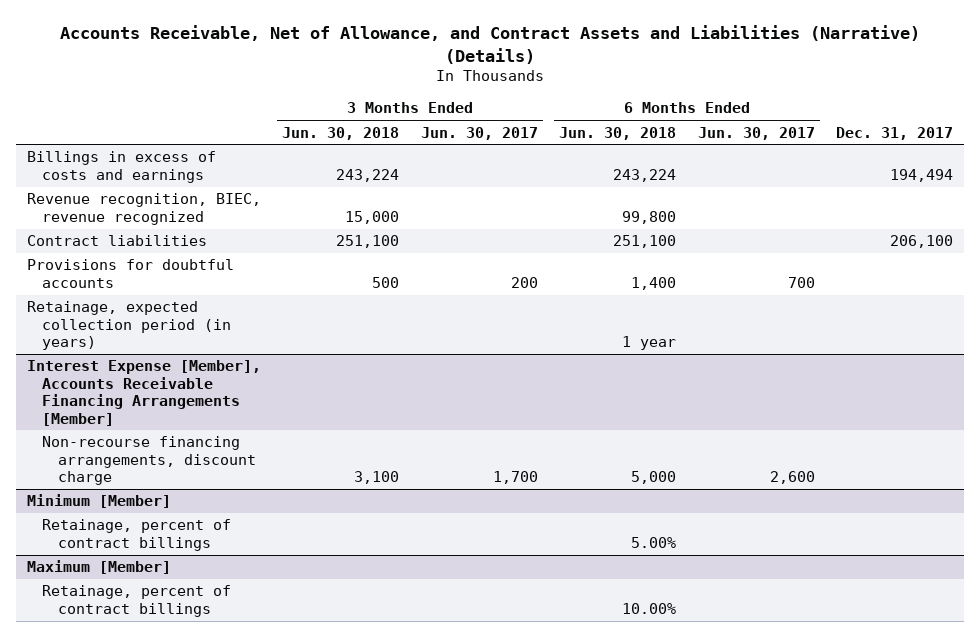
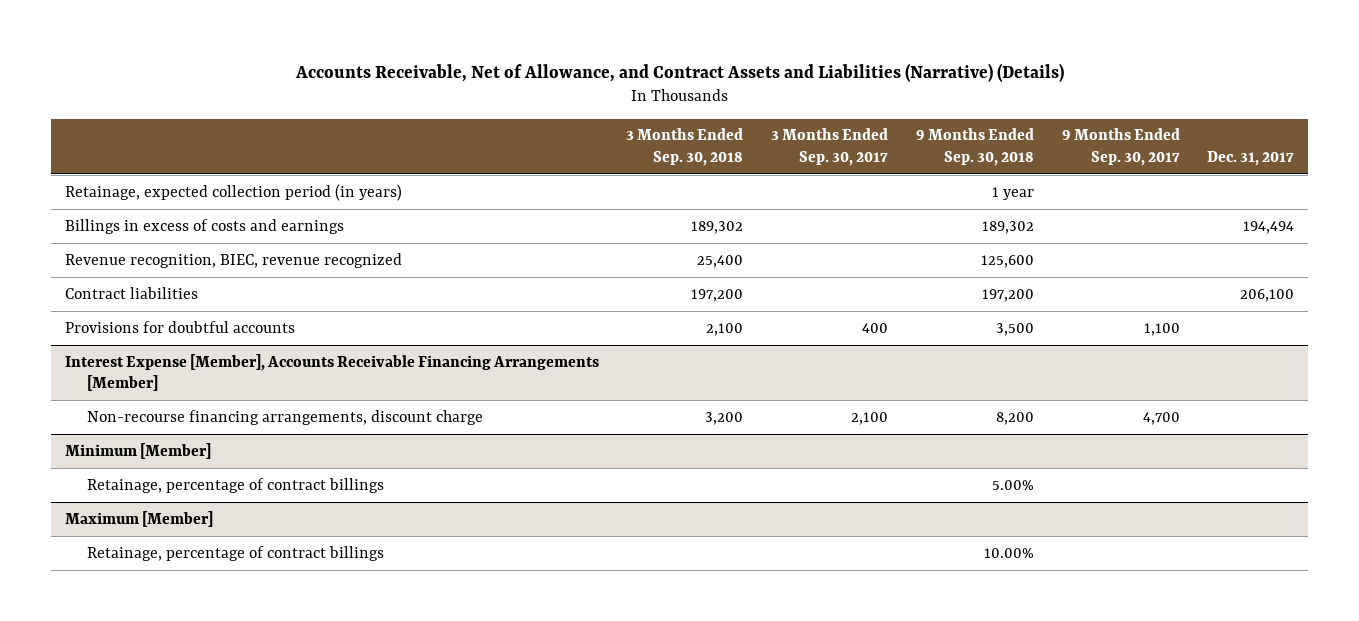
- | 3 Months Ended Jun. 30, 2018 | 3 Months Ended Jun. 30, 2017 | 6 Months Ended Jun. 30, 2018 | 6 Months Ended Jun. 30, 2017 | Dec. 31, 2017
+ | 3 Months Ended Sep. 30, 2018 | 3 Months Ended Sep. 30, 2017 | 9 Months Ended Sep. 30, 2018 | 9 Months Ended Sep. 30, 2017 | Dec. 31, 2017
moved up: Retainage, expected collection period (in years) | | | 1 year | |
@ Minimum [Member]
- Retainage, percent of contract billings | | | 5.00% | |
+ Retainage, percentage of contract billings | | | 5.00% | |
@ Maximum [Member]
- Retainage, percent of contract billings | | | 10.00% | |
+ Retainage, percentage of contract billings | | | 10.00% | |

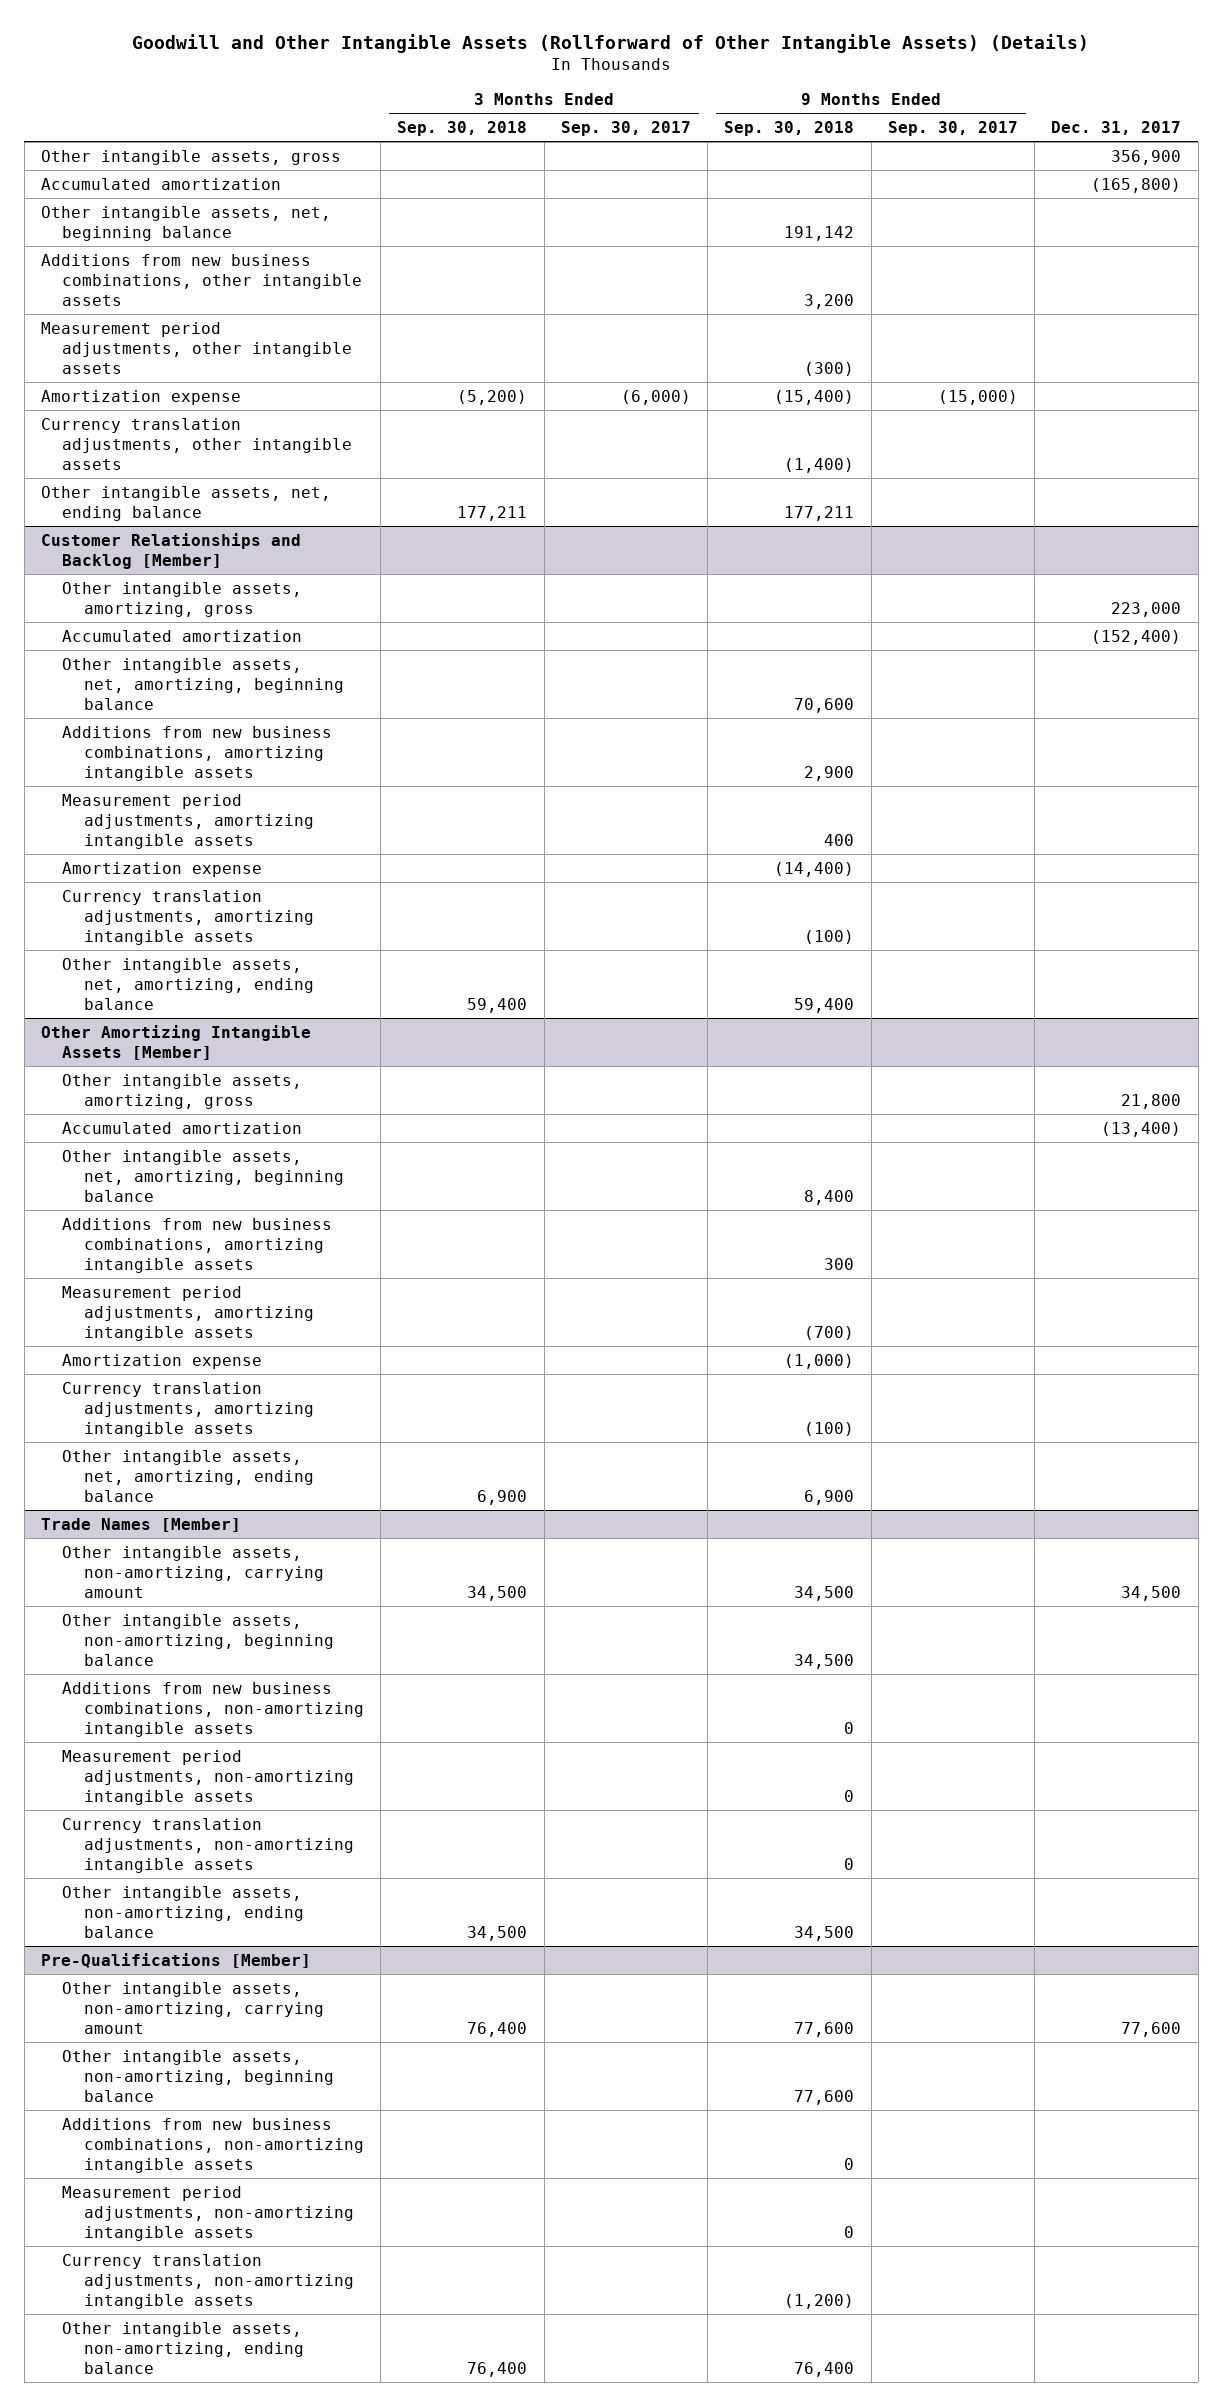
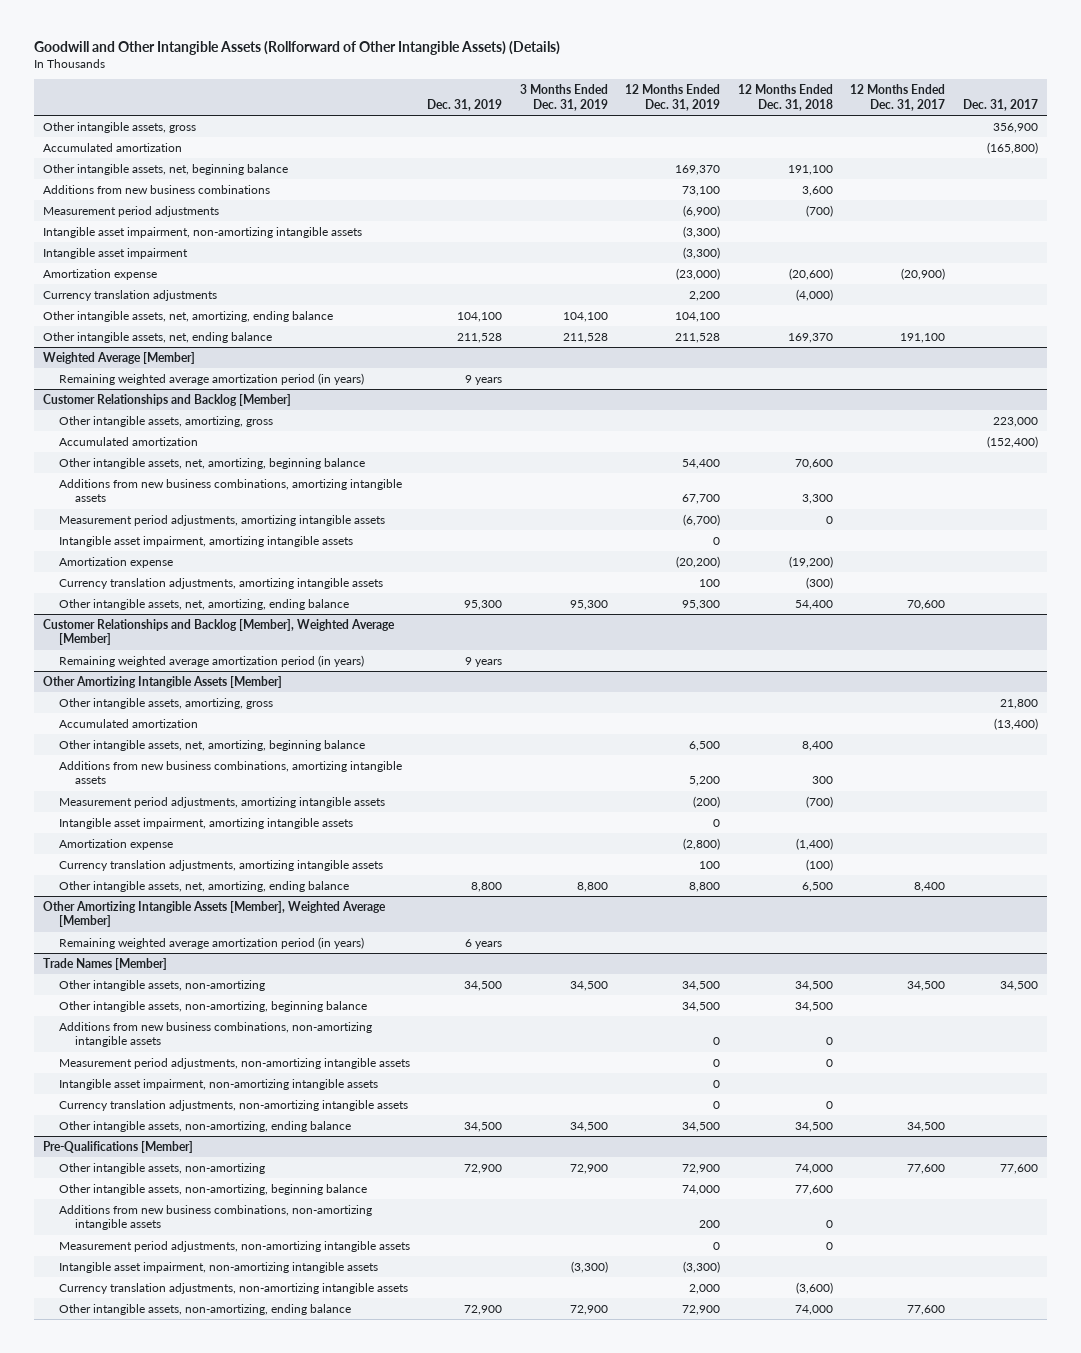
- | 3 Months Ended Sep. 30, 2018 | 3 Months Ended Sep. 30, 2017 | 9 Months Ended Sep. 30, 2018 | 9 Months Ended Sep. 30, 2017 | Dec. 31, 2017
+ | Dec. 31, 2019 | 3 Months Ended Dec. 31, 2019 | 12 Months Ended Dec. 31, 2019 | 12 Months Ended Dec. 31, 2018 | 12 Months Ended Dec. 31, 2017 | Dec. 31, 2017
- Additions from new business combinations, other intangible assets | | | 3,200 | |
- Measurement period adjustments, other intangible assets | | | (300) | |
+ Additions from new business combinations | | | 73,100 | 3,600 | |
+ Measurement period adjustments | | | (6,900) | (700) | |
+ Intangible asset impairment, non-amortizing intangible assets | | | (3,300) | | |
+ Intangible asset impairment | | | (3,300) | | |
- Currency translation adjustments, other intangible assets | | | (1,400) | |
+ Currency translation adjustments | | | 2,200 | (4,000) | |
+ Other intangible assets, net, amortizing, ending balance | 104,100 | 104,100 | 104,100 | | |
+ Weighted Average [Member]
+ Remaining weighted average amortization period (in years) | 9 years | | | | |
@ Customer Relationships and Backlog [Member]
+ Intangible asset impairment, amortizing intangible assets | | | 0 | | |
+ Customer Relationships and Backlog [Member], Weighted Average [Member]
+ Remaining weighted average amortization period (in years) | 9 years | | | | |
@ Other Amortizing Intangible Assets [Member]
+ Intangible asset impairment, amortizing intangible assets | | | 0 | | |
+ Other Amortizing Intangible Assets [Member], Weighted Average [Member]
+ Remaining weighted average amortization period (in years) | 6 years | | | | |
@ Trade Names [Member]
- Other intangible assets, non-amortizing, carrying amount | 34,500 | | 34,500 | | 34,500
+ Other intangible assets, non-amortizing | 34,500 | 34,500 | 34,500 | 34,500 | 34,500 | 34,500
+ Intangible asset impairment, non-amortizing intangible assets | | | 0 | | |
@ Pre-Qualifications [Member]
- Other intangible assets, non-amortizing, carrying amount | 76,400 | | 77,600 | | 77,600
+ Other intangible assets, non-amortizing | 72,900 | 72,900 | 72,900 | 74,000 | 77,600 | 77,600
+ Intangible asset impairment, non-amortizing intangible assets | | (3,300) | (3,300) | | |

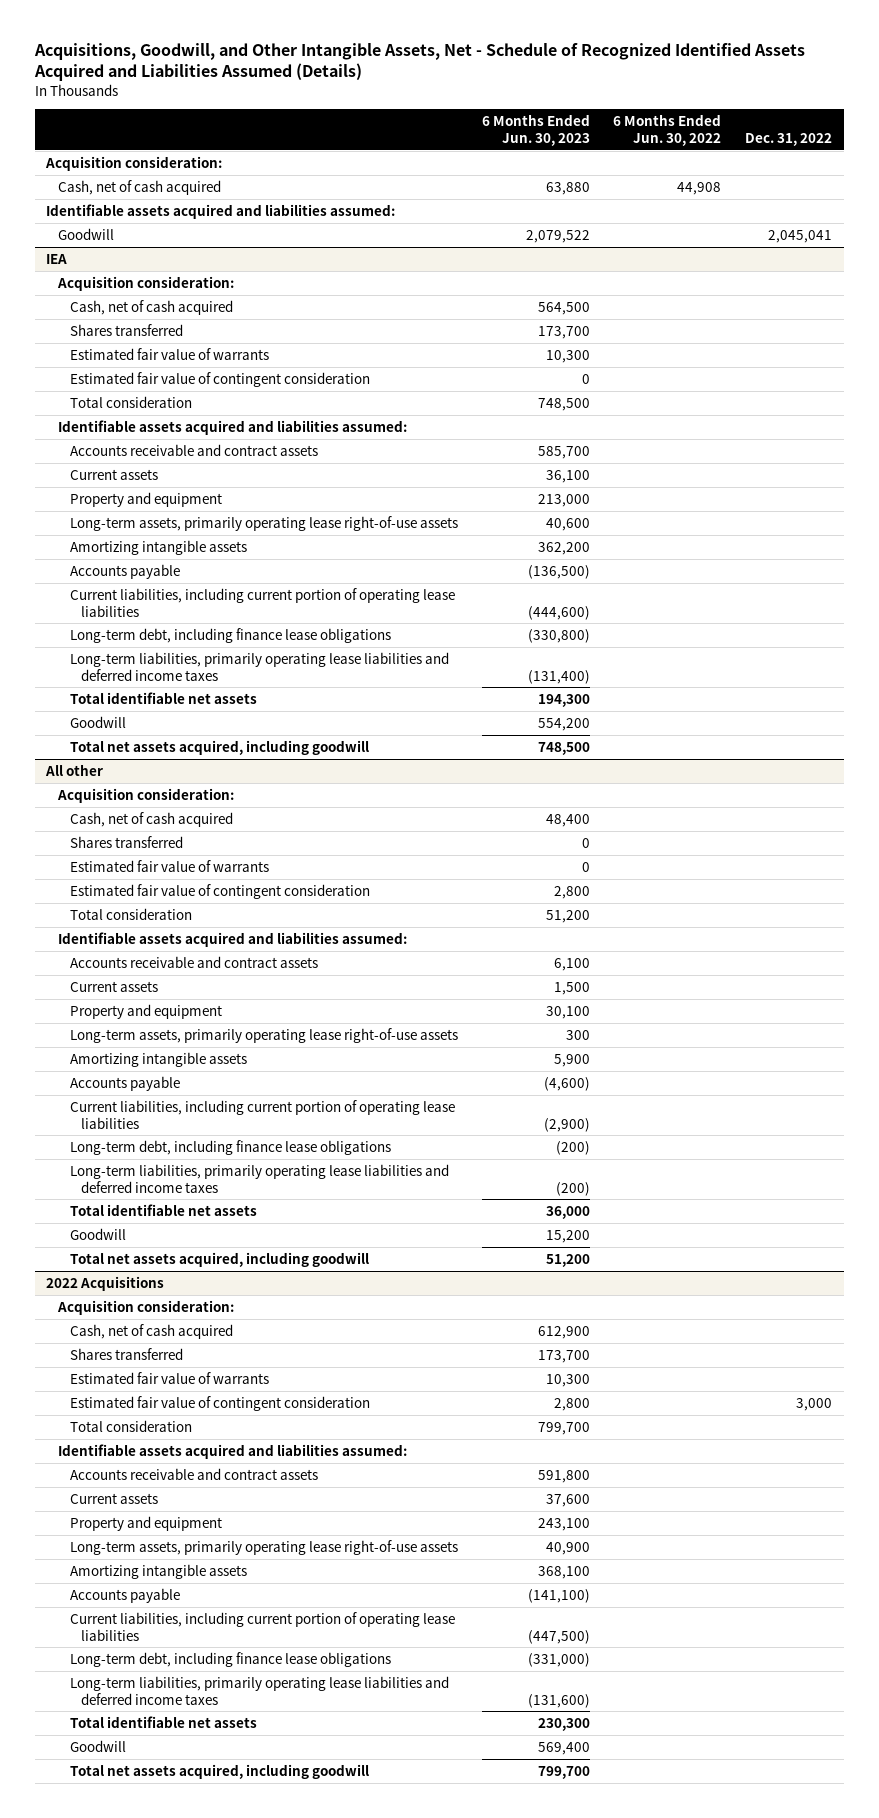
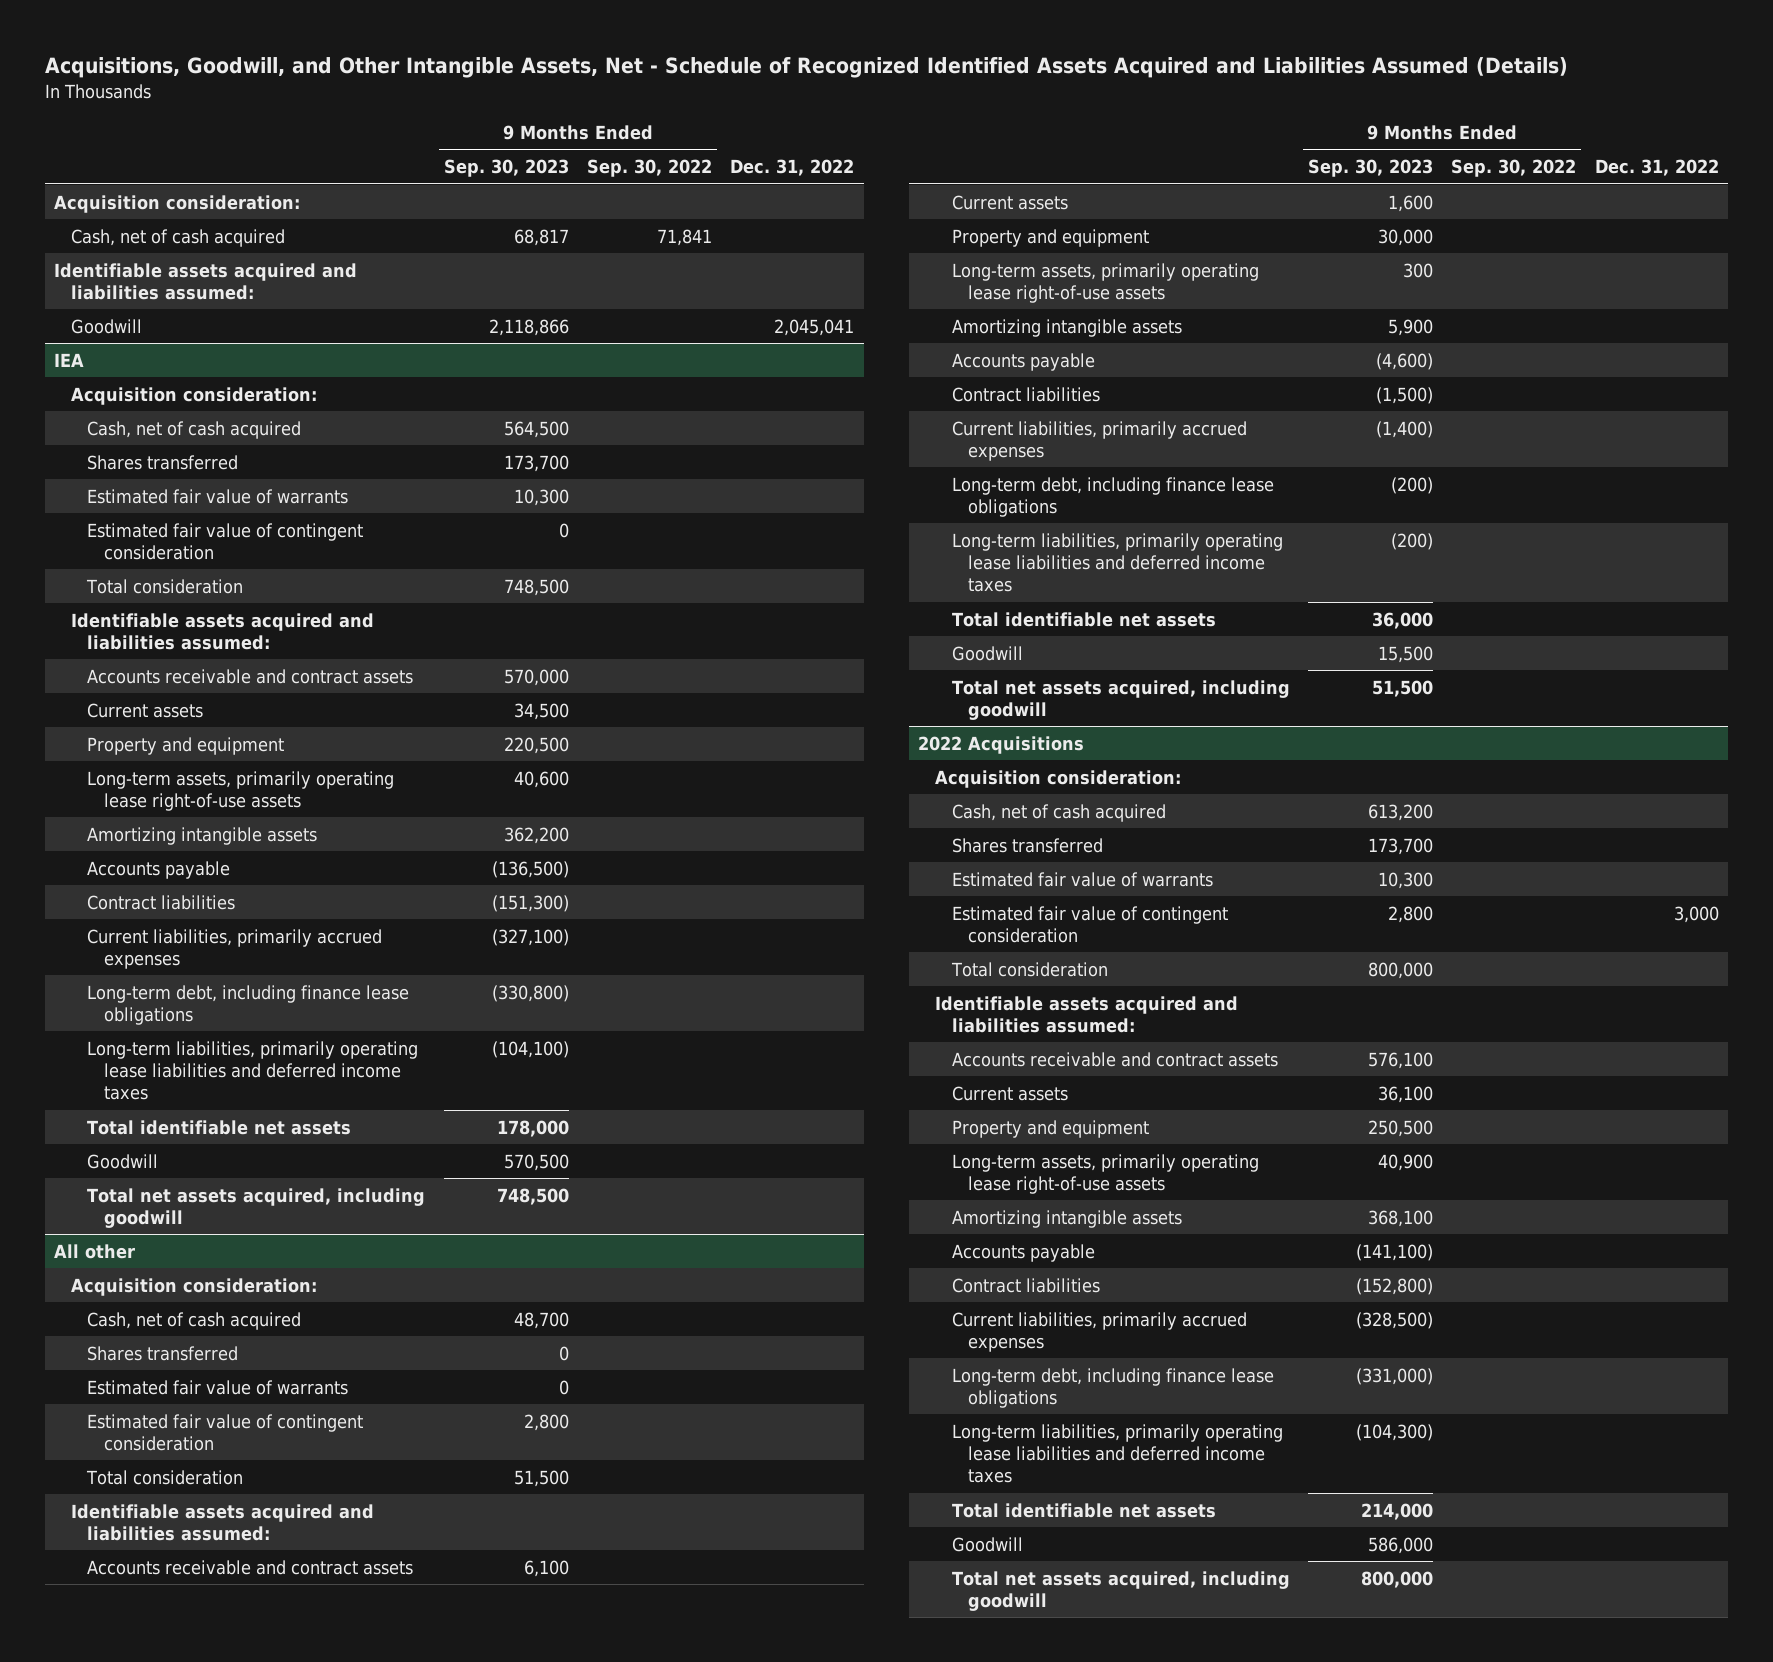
- | 6 Months Ended Jun. 30, 2023 | 6 Months Ended Jun. 30, 2022 | Dec. 31, 2022
+ | 9 Months Ended Sep. 30, 2023 | 9 Months Ended Sep. 30, 2022 | Dec. 31, 2022
@ IEA
- Current liabilities, including current portion of operating lease liabilities | (444,600) | |
+ Contract liabilities | (151,300) | |
+ Current liabilities, primarily accrued expenses | (327,100) | |
@ All other
- Current liabilities, including current portion of operating lease liabilities | (2,900) | |
+ Contract liabilities | (1,500) | |
+ Current liabilities, primarily accrued expenses | (1,400) | |
@ 2022 Acquisitions
- Current liabilities, including current portion of operating lease liabilities | (447,500) | |
+ Contract liabilities | (152,800) | |
+ Current liabilities, primarily accrued expenses | (328,500) | |

